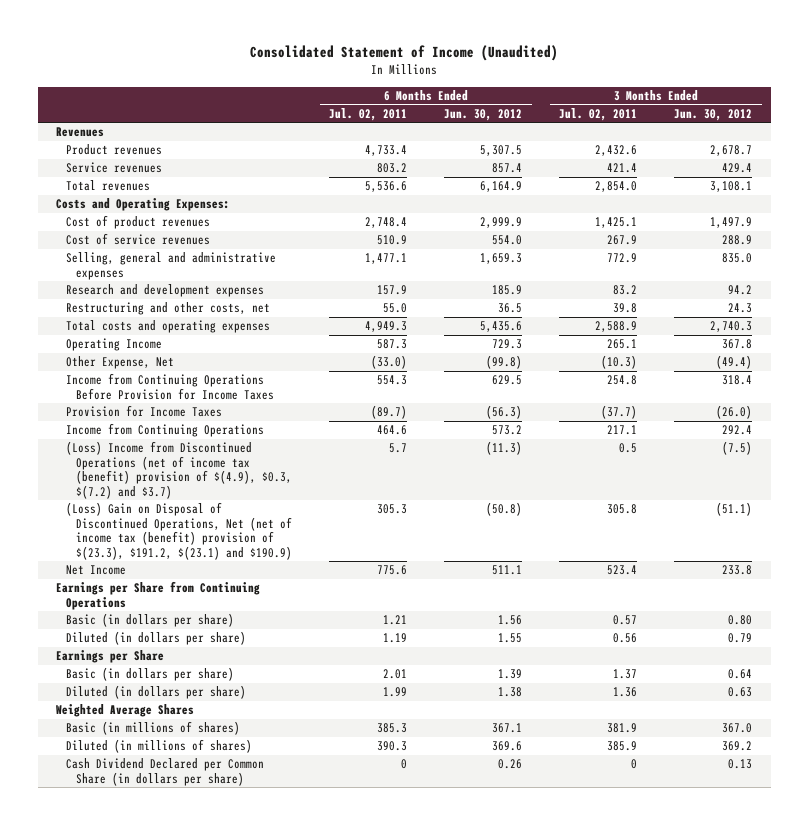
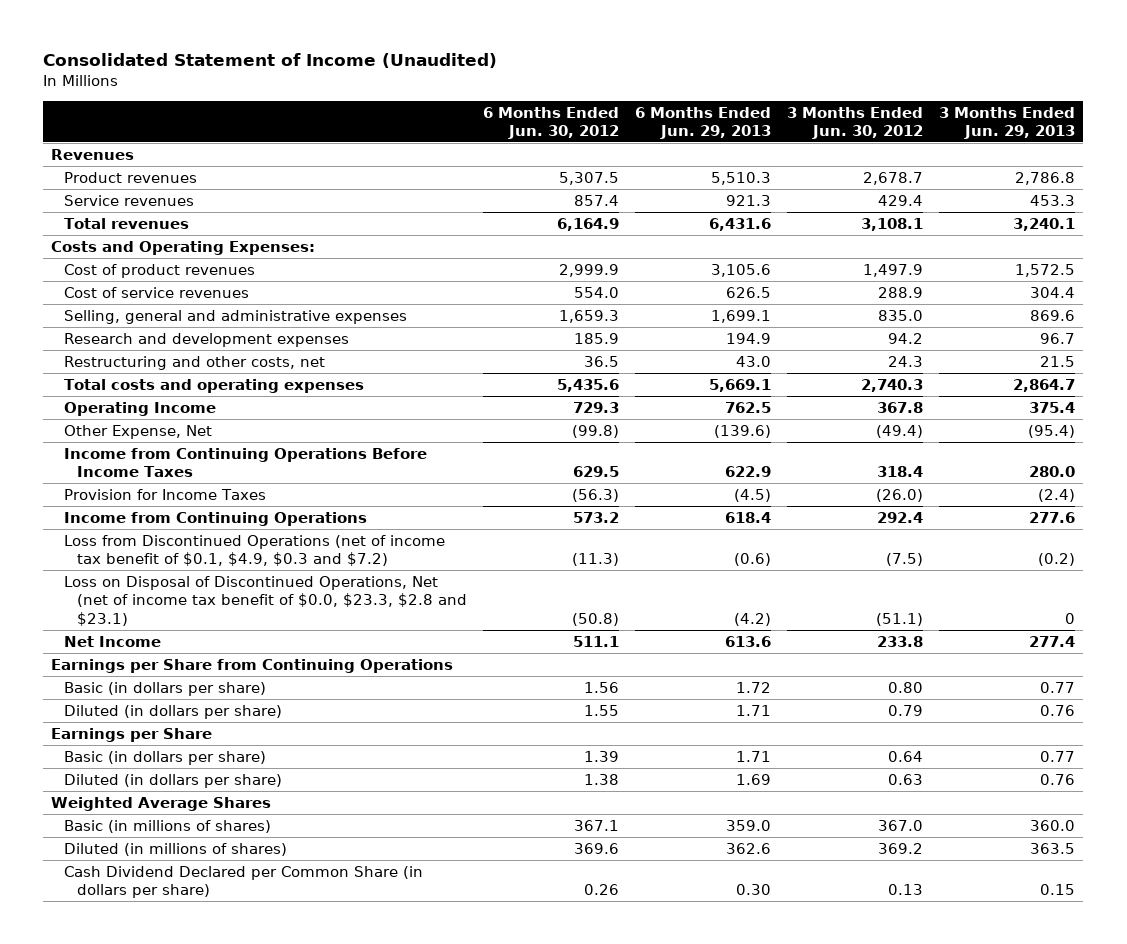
- | 6 Months Ended Jul. 02, 2011 | 6 Months Ended Jun. 30, 2012 | 3 Months Ended Jul. 02, 2011 | 3 Months Ended Jun. 30, 2012
+ | 6 Months Ended Jun. 30, 2012 | 6 Months Ended Jun. 29, 2013 | 3 Months Ended Jun. 30, 2012 | 3 Months Ended Jun. 29, 2013
- Income from Continuing Operations Before Provision for Income Taxes | 554.3 | 629.5 | 254.8 | 318.4
+ Income from Continuing Operations Before Income Taxes | 629.5 | 622.9 | 318.4 | 280.0
- (Loss) Income from Discontinued Operations (net of income tax (benefit) provision of $(4.9), $0.3, $(7.2) and $3.7) | 5.7 | (11.3) | 0.5 | (7.5)
- (Loss) Gain on Disposal of Discontinued Operations, Net (net of income tax (benefit) provision of $(23.3), $191.2, $(23.1) and $190.9) | 305.3 | (50.8) | 305.8 | (51.1)
+ Loss from Discontinued Operations (net of income tax benefit of $0.1, $4.9, $0.3 and $7.2) | (11.3) | (0.6) | (7.5) | (0.2)
+ Loss on Disposal of Discontinued Operations, Net (net of income tax benefit of $0.0, $23.3, $2.8 and $23.1) | (50.8) | (4.2) | (51.1) | 0

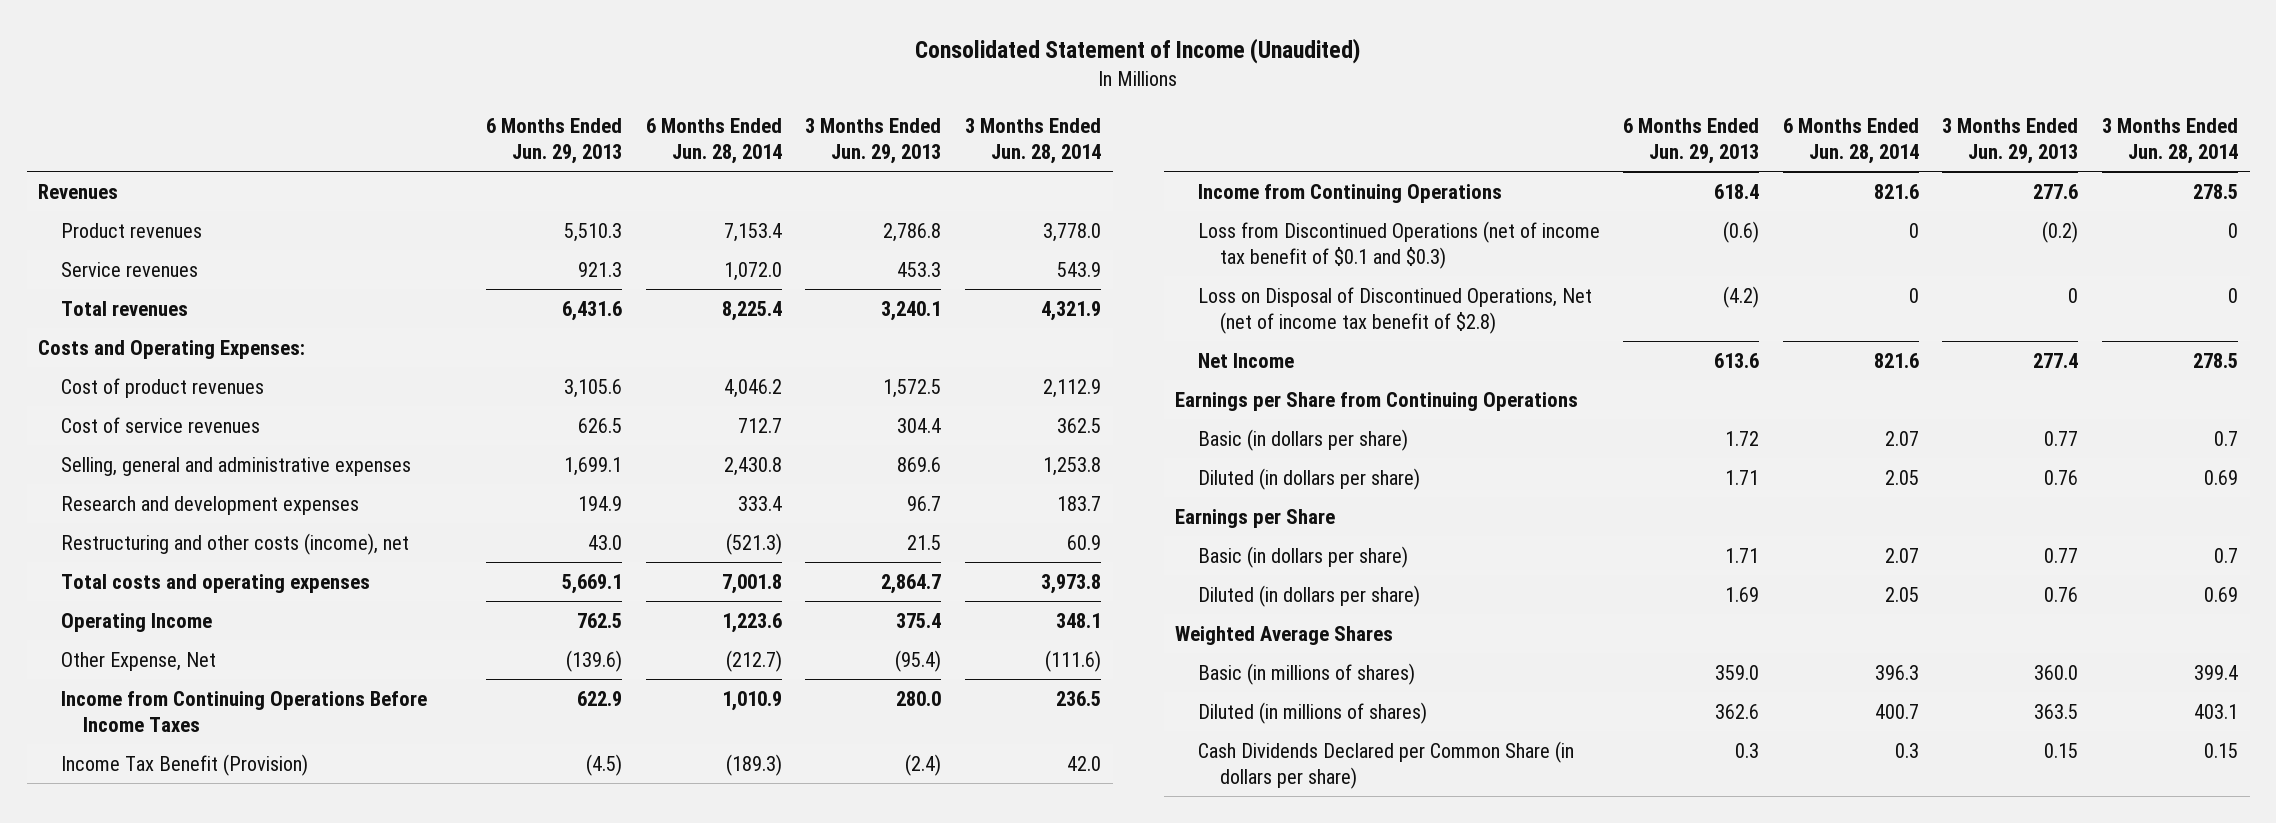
- | 6 Months Ended Jun. 30, 2012 | 6 Months Ended Jun. 29, 2013 | 3 Months Ended Jun. 30, 2012 | 3 Months Ended Jun. 29, 2013
+ | 6 Months Ended Jun. 29, 2013 | 6 Months Ended Jun. 28, 2014 | 3 Months Ended Jun. 29, 2013 | 3 Months Ended Jun. 28, 2014
- Restructuring and other costs, net | 36.5 | 43.0 | 24.3 | 21.5
+ Restructuring and other costs (income), net | 43.0 | (521.3) | 21.5 | 60.9
- Provision for Income Taxes | (56.3) | (4.5) | (26.0) | (2.4)
+ Income Tax Benefit (Provision) | (4.5) | (189.3) | (2.4) | 42.0
- Loss from Discontinued Operations (net of income tax benefit of $0.1, $4.9, $0.3 and $7.2) | (11.3) | (0.6) | (7.5) | (0.2)
- Loss on Disposal of Discontinued Operations, Net (net of income tax benefit of $0.0, $23.3, $2.8 and $23.1) | (50.8) | (4.2) | (51.1) | 0
+ Loss from Discontinued Operations (net of income tax benefit of $0.1 and $0.3) | (0.6) | 0 | (0.2) | 0
+ Loss on Disposal of Discontinued Operations, Net (net of income tax benefit of $2.8) | (4.2) | 0 | 0 | 0
- Cash Dividend Declared per Common Share (in dollars per share) | 0.26 | 0.30 | 0.13 | 0.15
+ Cash Dividends Declared per Common Share (in dollars per share) | 0.3 | 0.3 | 0.15 | 0.15

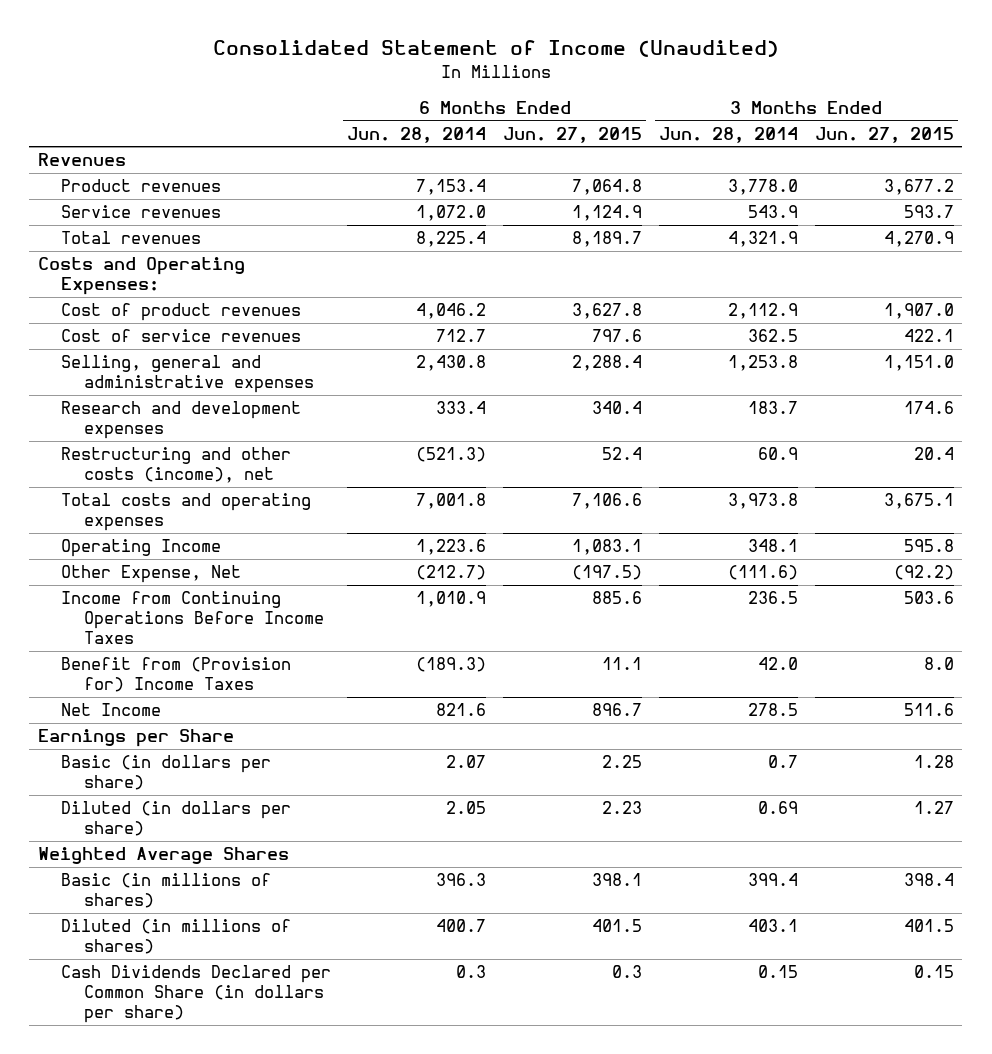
- | 6 Months Ended Jun. 29, 2013 | 6 Months Ended Jun. 28, 2014 | 3 Months Ended Jun. 29, 2013 | 3 Months Ended Jun. 28, 2014
+ | 6 Months Ended Jun. 28, 2014 | 6 Months Ended Jun. 27, 2015 | 3 Months Ended Jun. 28, 2014 | 3 Months Ended Jun. 27, 2015
- Income Tax Benefit (Provision) | (4.5) | (189.3) | (2.4) | 42.0
- Income from Continuing Operations | 618.4 | 821.6 | 277.6 | 278.5
- Loss from Discontinued Operations (net of income tax benefit of $0.1 and $0.3) | (0.6) | 0 | (0.2) | 0
- Loss on Disposal of Discontinued Operations, Net (net of income tax benefit of $2.8) | (4.2) | 0 | 0 | 0
+ Benefit from (Provision for) Income Taxes | (189.3) | 11.1 | 42.0 | 8.0
- Earnings per Share from Continuing Operations
- Basic (in dollars per share) | 1.72 | 2.07 | 0.77 | 0.7
- Diluted (in dollars per share) | 1.71 | 2.05 | 0.76 | 0.69

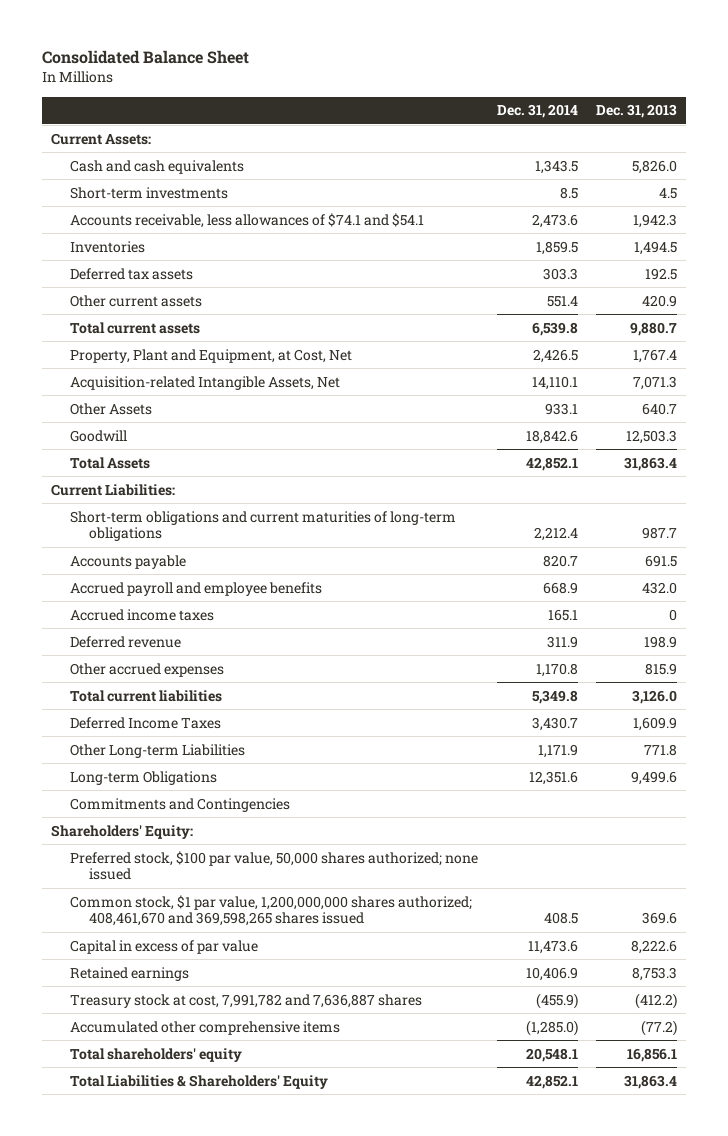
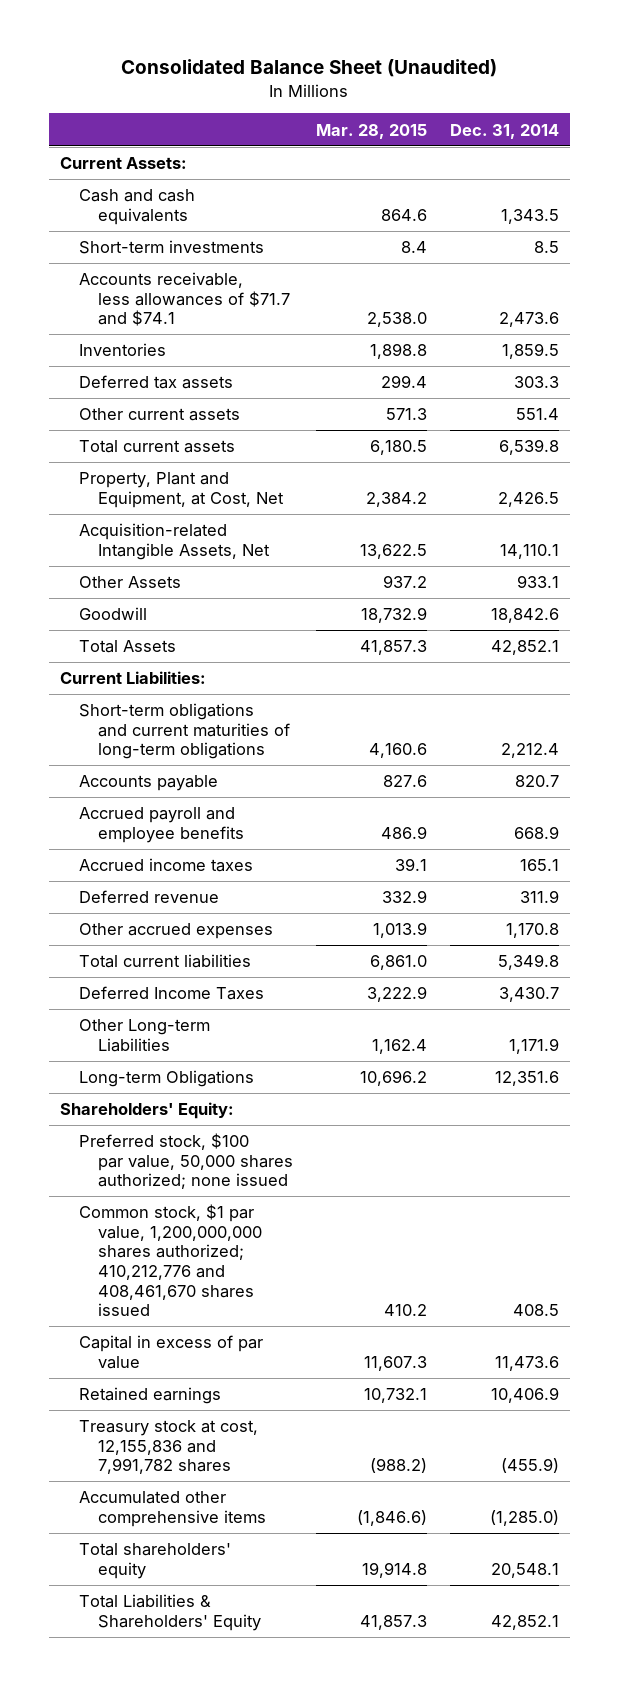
- Consolidated Balance Sheet
+ Consolidated Balance Sheet (Unaudited)
- | Dec. 31, 2014 | Dec. 31, 2013
+ | Mar. 28, 2015 | Dec. 31, 2014
- Accounts receivable, less allowances of $74.1 and $54.1 | 2,473.6 | 1,942.3
+ Accounts receivable, less allowances of $71.7 and $74.1 | 2,538.0 | 2,473.6
- Commitments and Contingencies
- Common stock, $1 par value, 1,200,000,000 shares authorized; 408,461,670 and 369,598,265 shares issued | 408.5 | 369.6
+ Common stock, $1 par value, 1,200,000,000 shares authorized; 410,212,776 and 408,461,670 shares issued | 410.2 | 408.5
- Treasury stock at cost, 7,991,782 and 7,636,887 shares | (455.9) | (412.2)
+ Treasury stock at cost, 12,155,836 and 7,991,782 shares | (988.2) | (455.9)

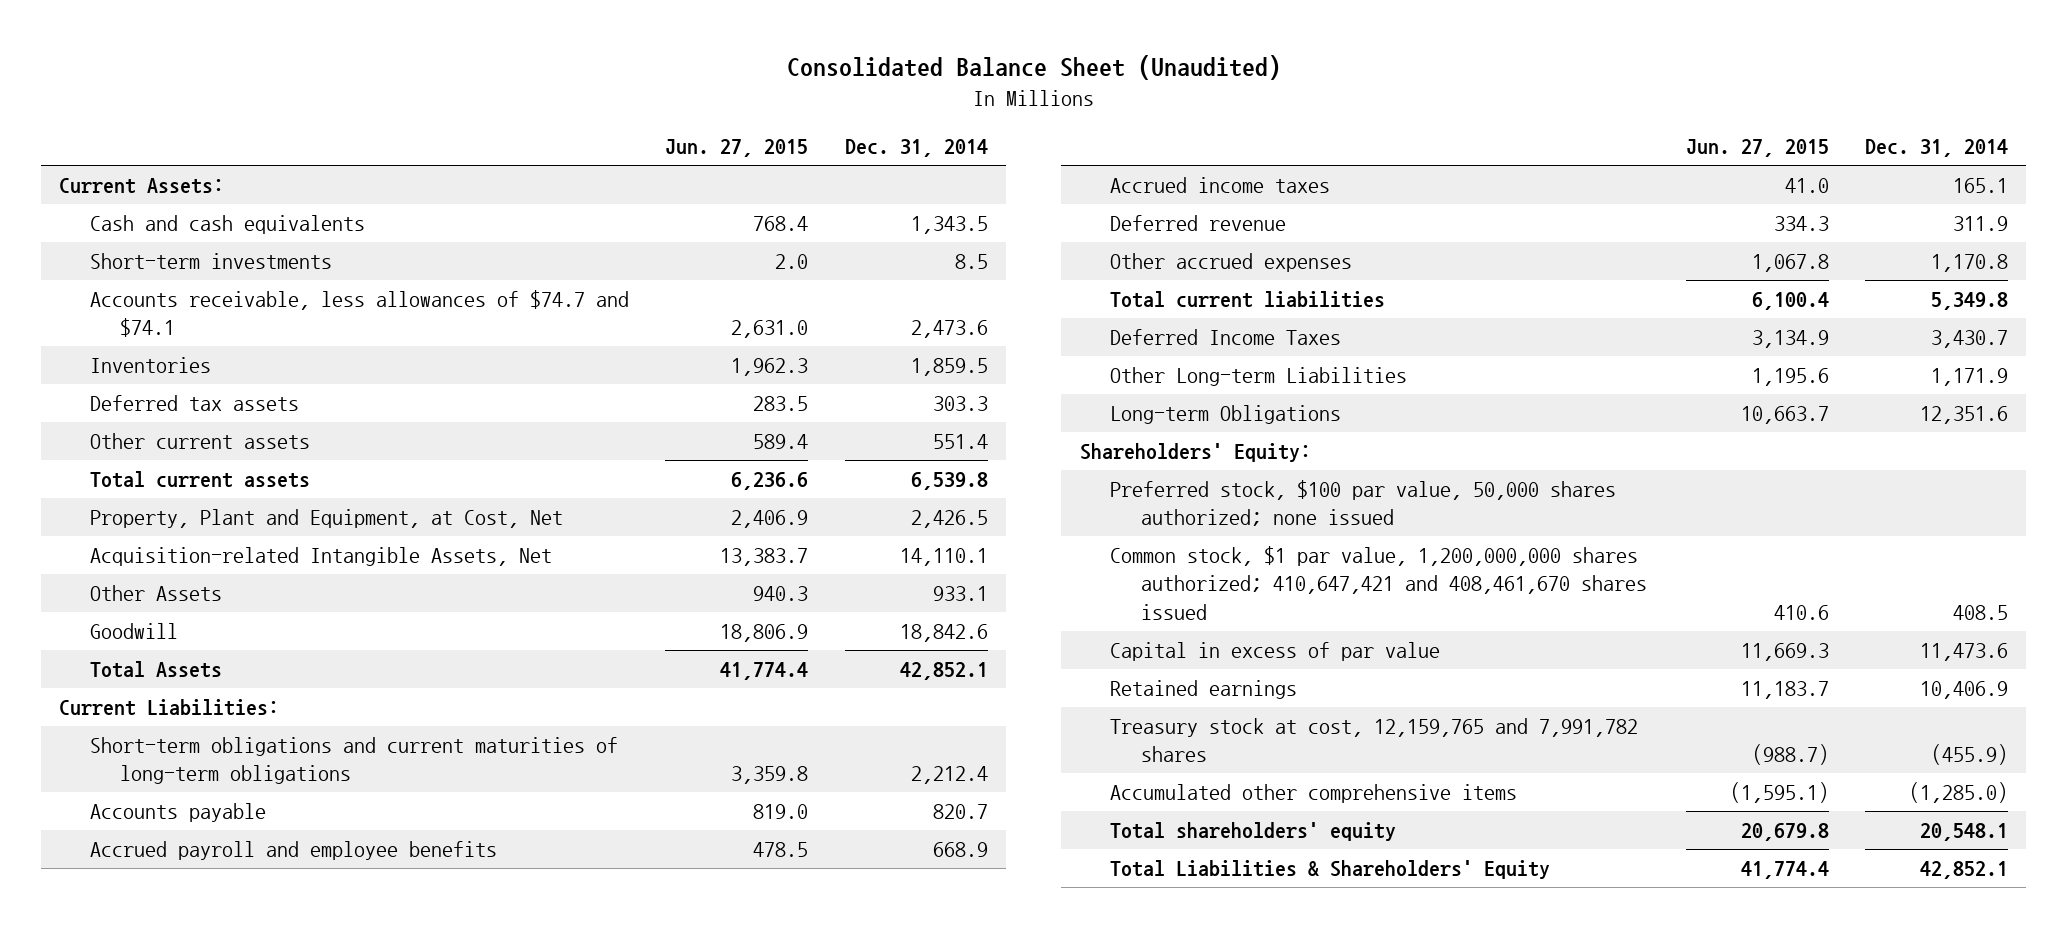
- | Mar. 28, 2015 | Dec. 31, 2014
+ | Jun. 27, 2015 | Dec. 31, 2014
- Accounts receivable, less allowances of $71.7 and $74.1 | 2,538.0 | 2,473.6
+ Accounts receivable, less allowances of $74.7 and $74.1 | 2,631.0 | 2,473.6
- Common stock, $1 par value, 1,200,000,000 shares authorized; 410,212,776 and 408,461,670 shares issued | 410.2 | 408.5
+ Common stock, $1 par value, 1,200,000,000 shares authorized; 410,647,421 and 408,461,670 shares issued | 410.6 | 408.5
- Treasury stock at cost, 12,155,836 and 7,991,782 shares | (988.2) | (455.9)
+ Treasury stock at cost, 12,159,765 and 7,991,782 shares | (988.7) | (455.9)

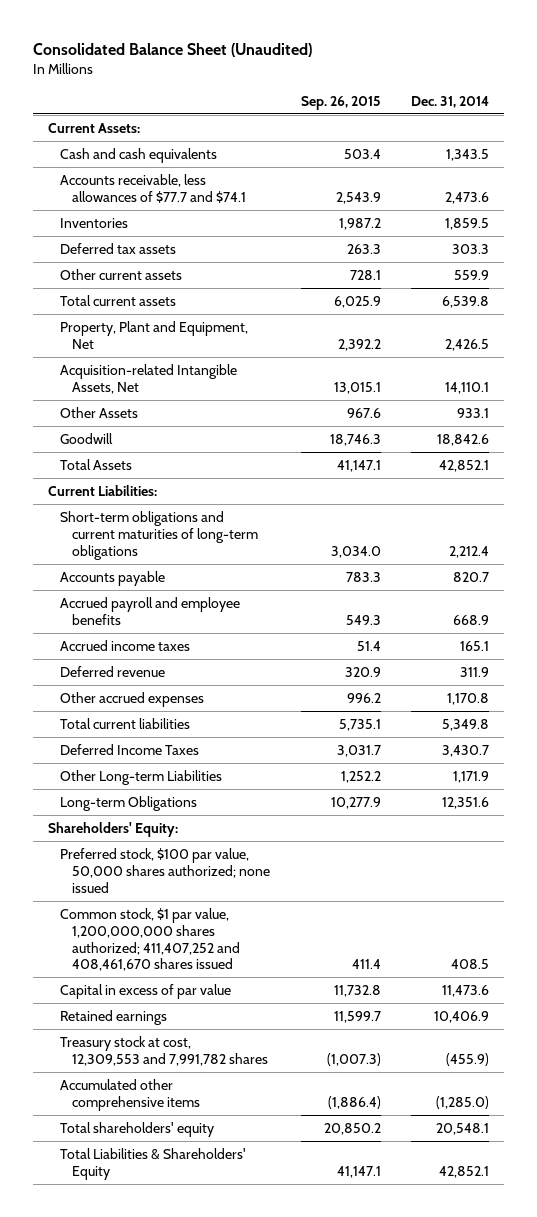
- | Jun. 27, 2015 | Dec. 31, 2014
+ | Sep. 26, 2015 | Dec. 31, 2014
- Short-term investments | 2.0 | 8.5
- Accounts receivable, less allowances of $74.7 and $74.1 | 2,631.0 | 2,473.6
+ Accounts receivable, less allowances of $77.7 and $74.1 | 2,543.9 | 2,473.6
- Other current assets | 589.4 | 551.4
+ Other current assets | 728.1 | 559.9
- Property, Plant and Equipment, at Cost, Net | 2,406.9 | 2,426.5
+ Property, Plant and Equipment, Net | 2,392.2 | 2,426.5
- Common stock, $1 par value, 1,200,000,000 shares authorized; 410,647,421 and 408,461,670 shares issued | 410.6 | 408.5
+ Common stock, $1 par value, 1,200,000,000 shares authorized; 411,407,252 and 408,461,670 shares issued | 411.4 | 408.5
- Treasury stock at cost, 12,159,765 and 7,991,782 shares | (988.7) | (455.9)
+ Treasury stock at cost, 12,309,553 and 7,991,782 shares | (1,007.3) | (455.9)

